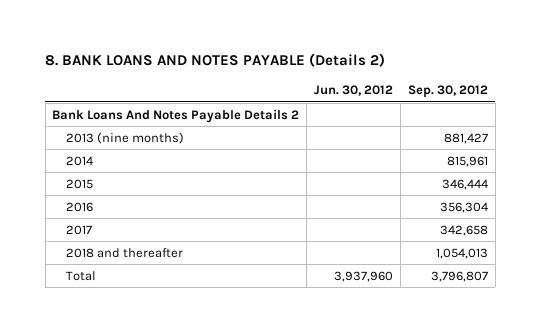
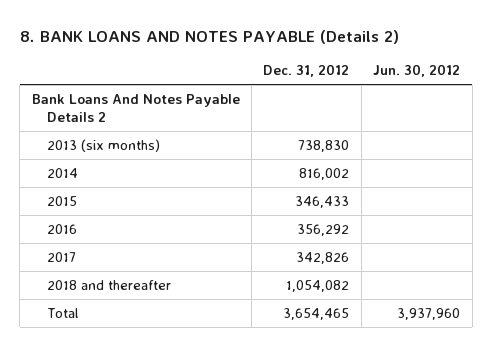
- | Jun. 30, 2012 | Sep. 30, 2012
+ | Dec. 31, 2012 | Jun. 30, 2012
- 2013 (nine months) | | 881,427
+ 2013 (six months) | 738,830 |

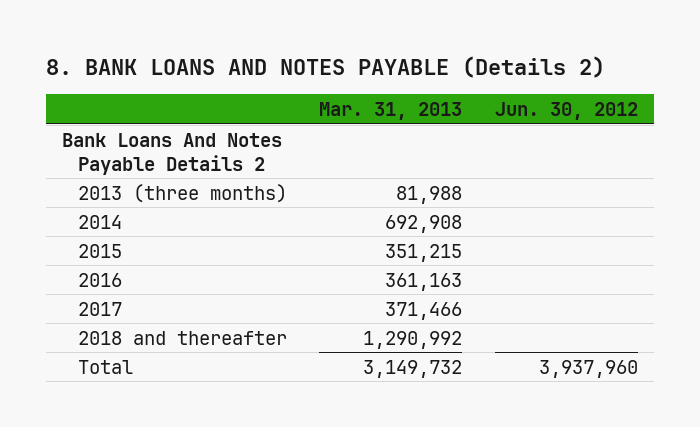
- | Dec. 31, 2012 | Jun. 30, 2012
+ | Mar. 31, 2013 | Jun. 30, 2012
- 2013 (six months) | 738,830 |
+ 2013 (three months) | 81,988 |

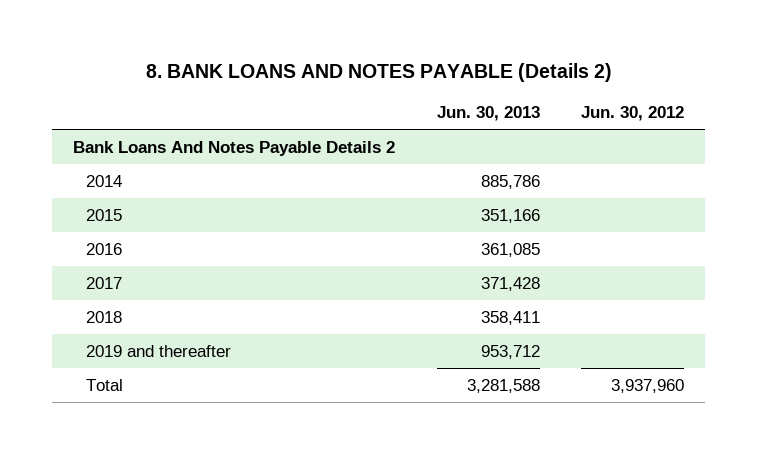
- | Mar. 31, 2013 | Jun. 30, 2012
+ | Jun. 30, 2013 | Jun. 30, 2012
- 2013 (three months) | 81,988 |
- 2018 and thereafter | 1,290,992 |
+ 2018 | 358,411 |
+ 2019 and thereafter | 953,712 |

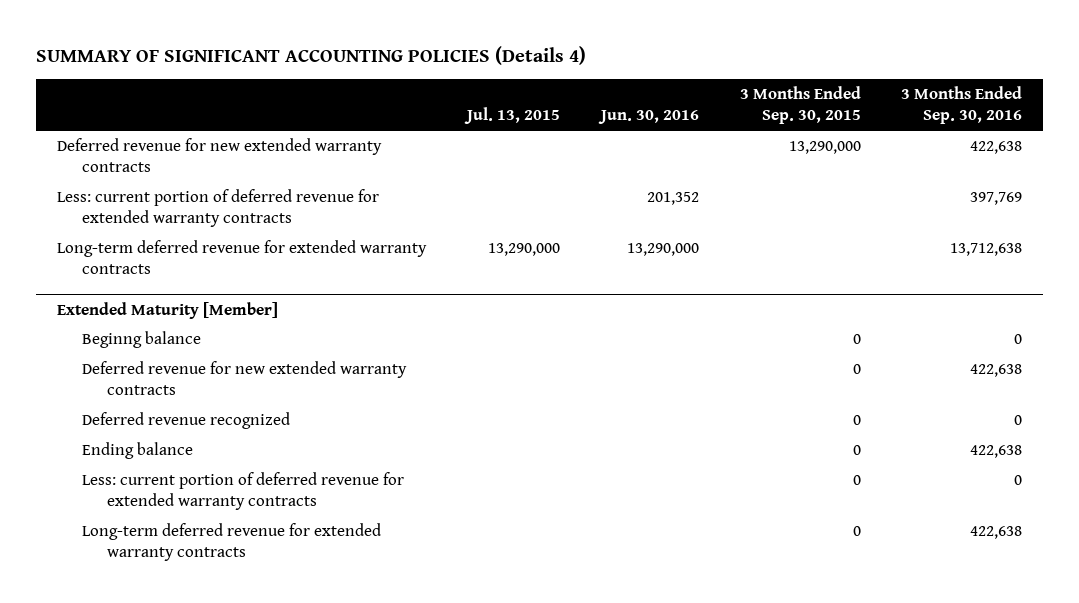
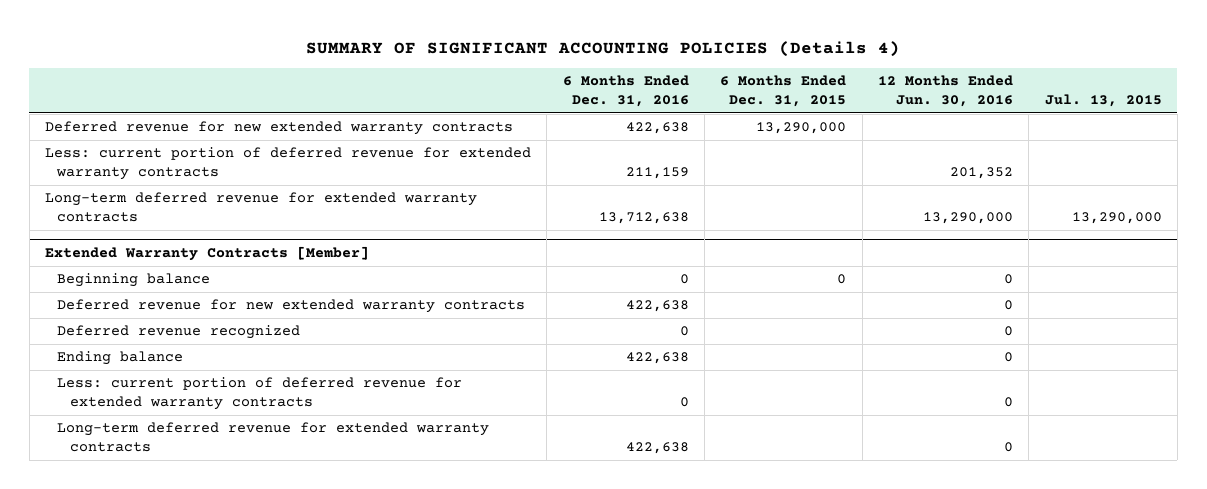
- | Jul. 13, 2015 | Jun. 30, 2016 | 3 Months Ended Sep. 30, 2015 | 3 Months Ended Sep. 30, 2016
+ | 6 Months Ended Dec. 31, 2016 | 6 Months Ended Dec. 31, 2015 | 12 Months Ended Jun. 30, 2016 | Jul. 13, 2015
- Extended Maturity [Member]
- Beginng balance | | | 0 | 0
+ Extended Warranty Contracts [Member]
+ Beginning balance | 0 | 0 | 0 |

